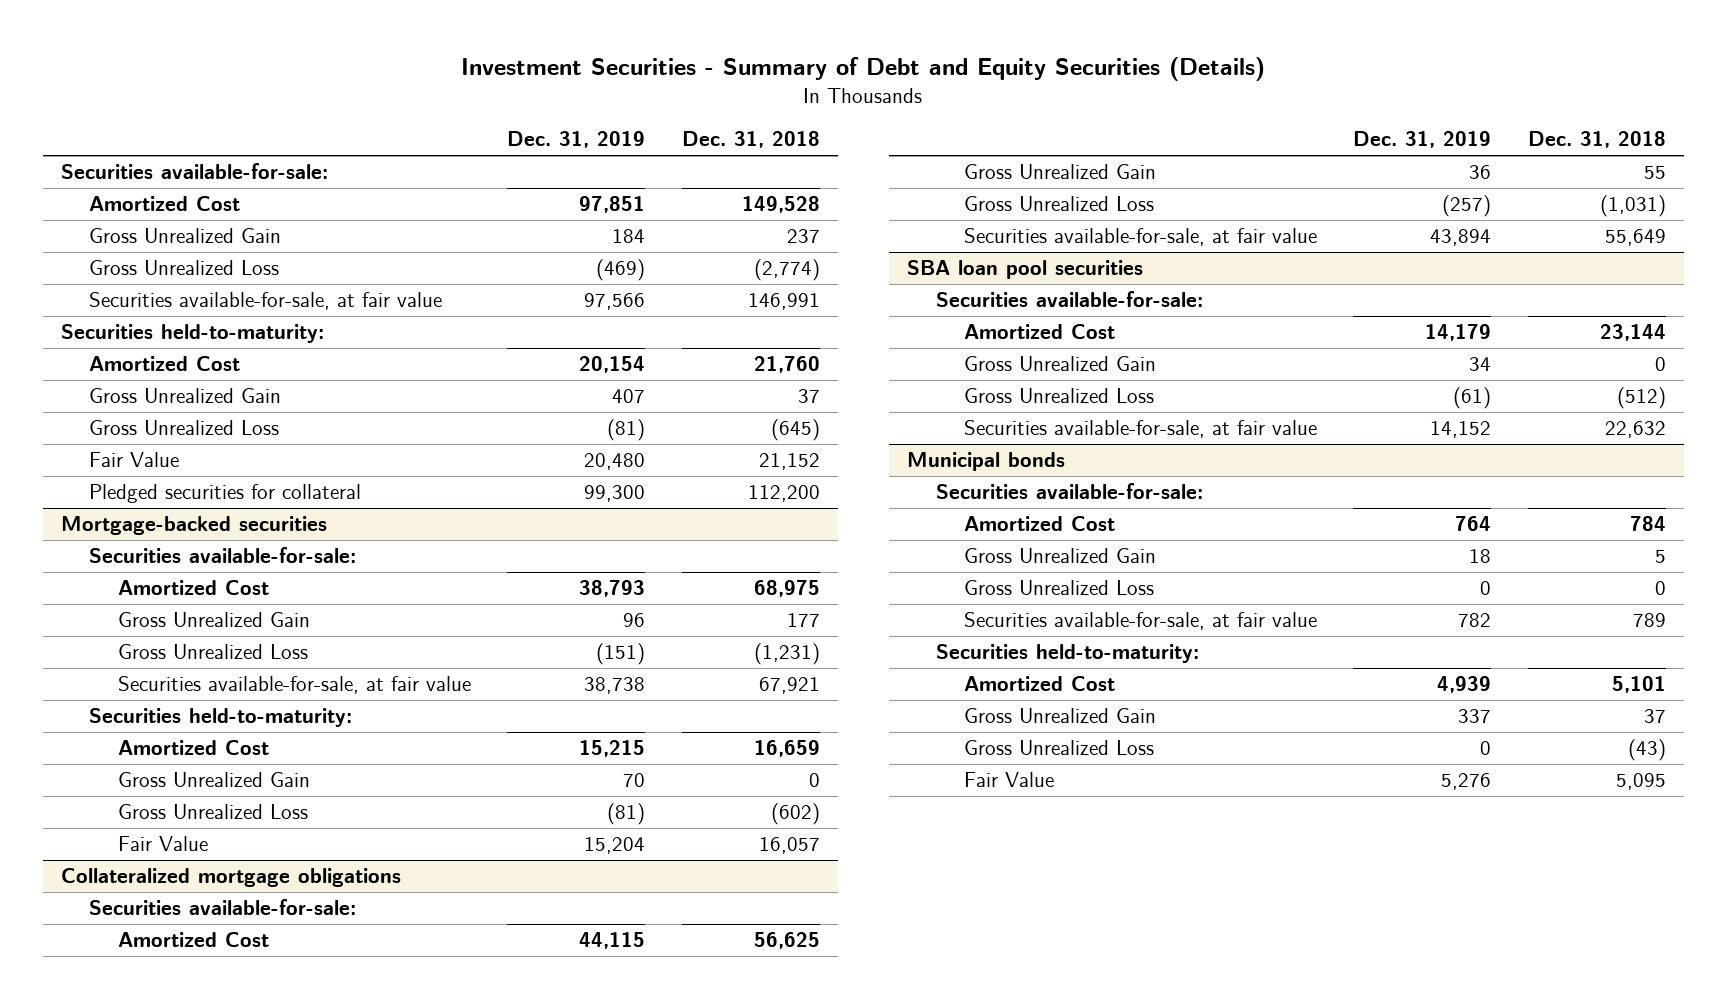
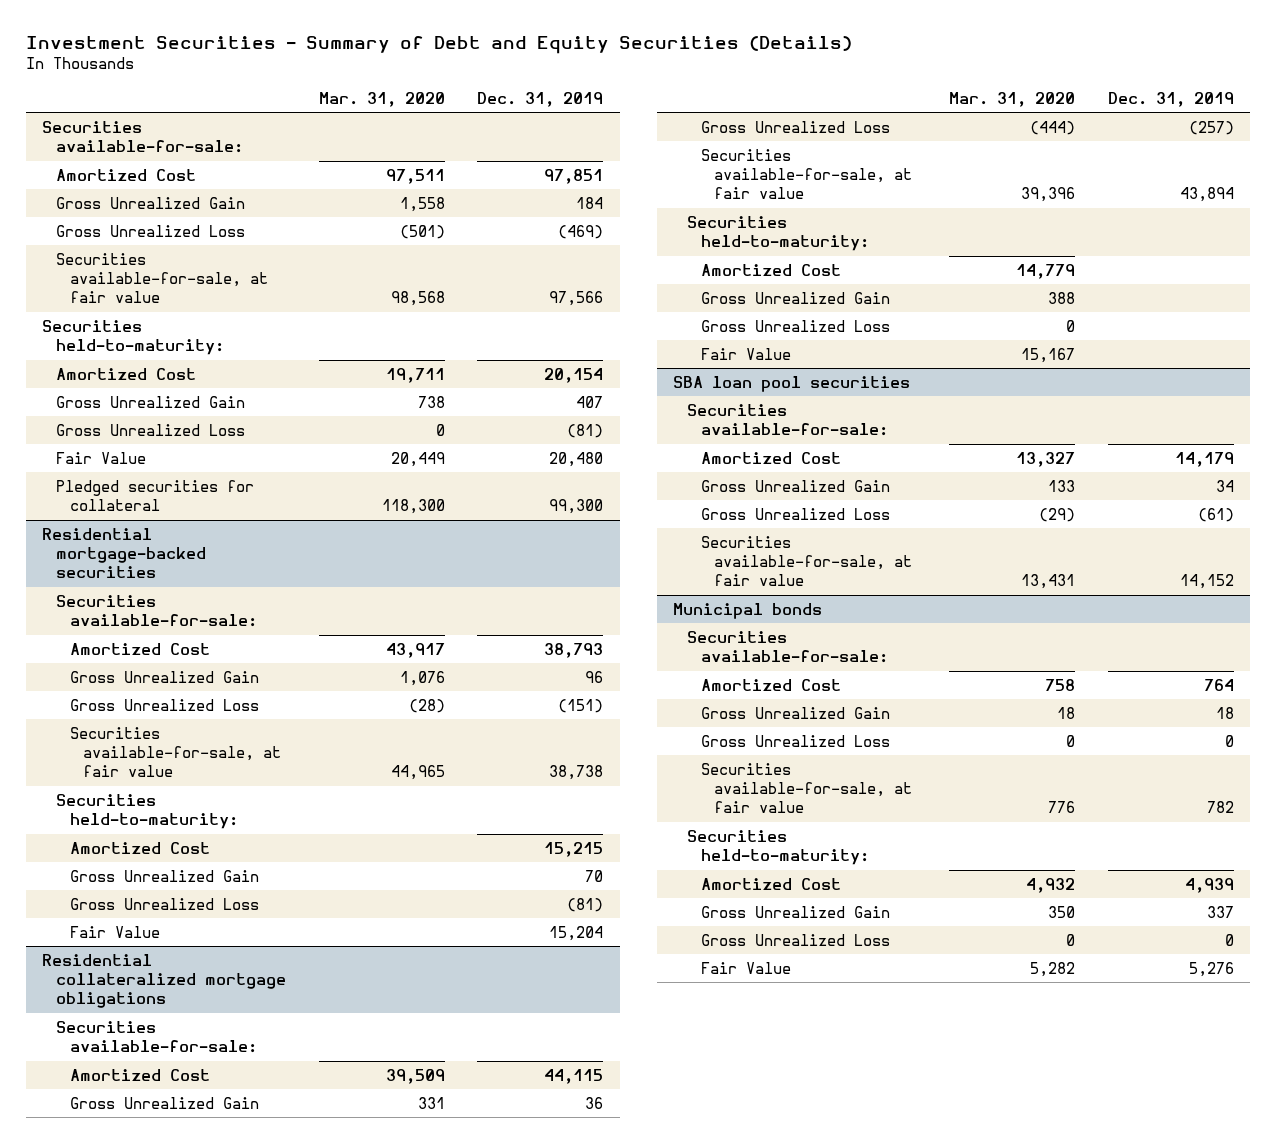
- | Dec. 31, 2019 | Dec. 31, 2018
+ | Mar. 31, 2020 | Dec. 31, 2019
- Mortgage-backed securities
+ Residential mortgage-backed securities
- Collateralized mortgage obligations
+ Residential collateralized mortgage obligations
+ Securities held-to-maturity:
+ Amortized Cost | 14,779 |
+ Gross Unrealized Gain | 388 |
+ Gross Unrealized Loss | 0 |
+ Fair Value | 15,167 |

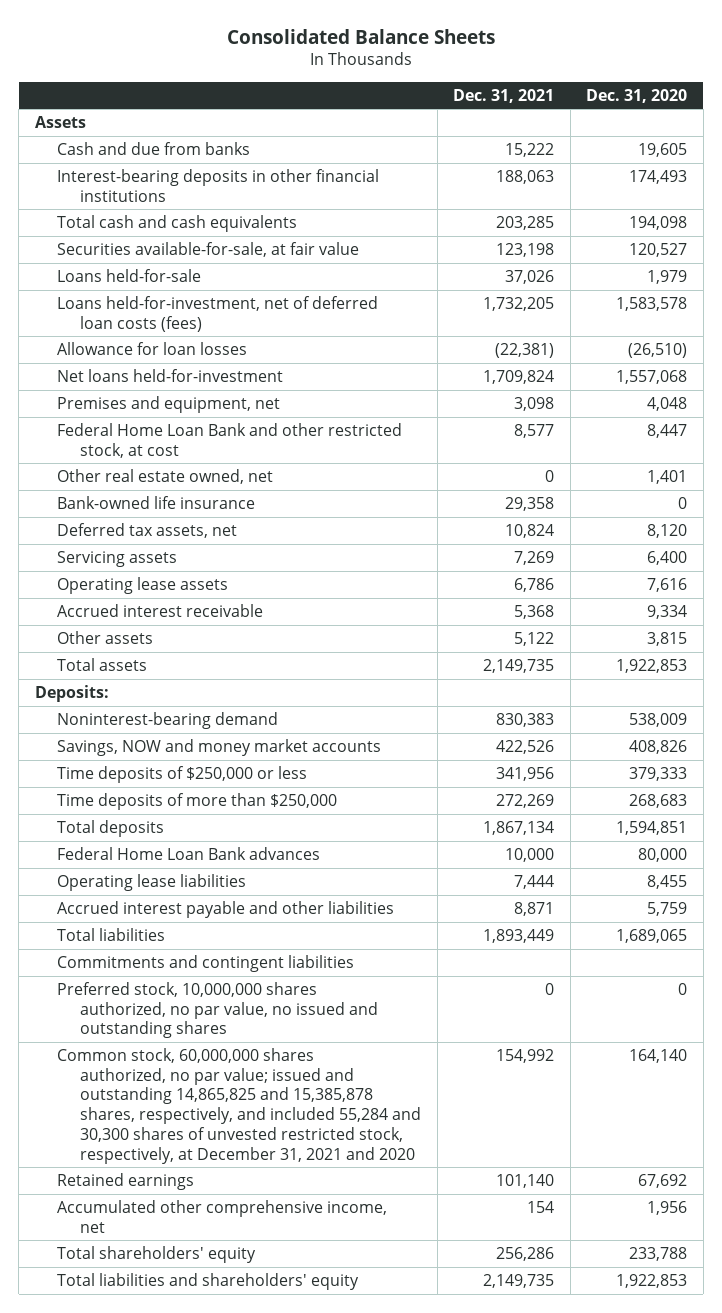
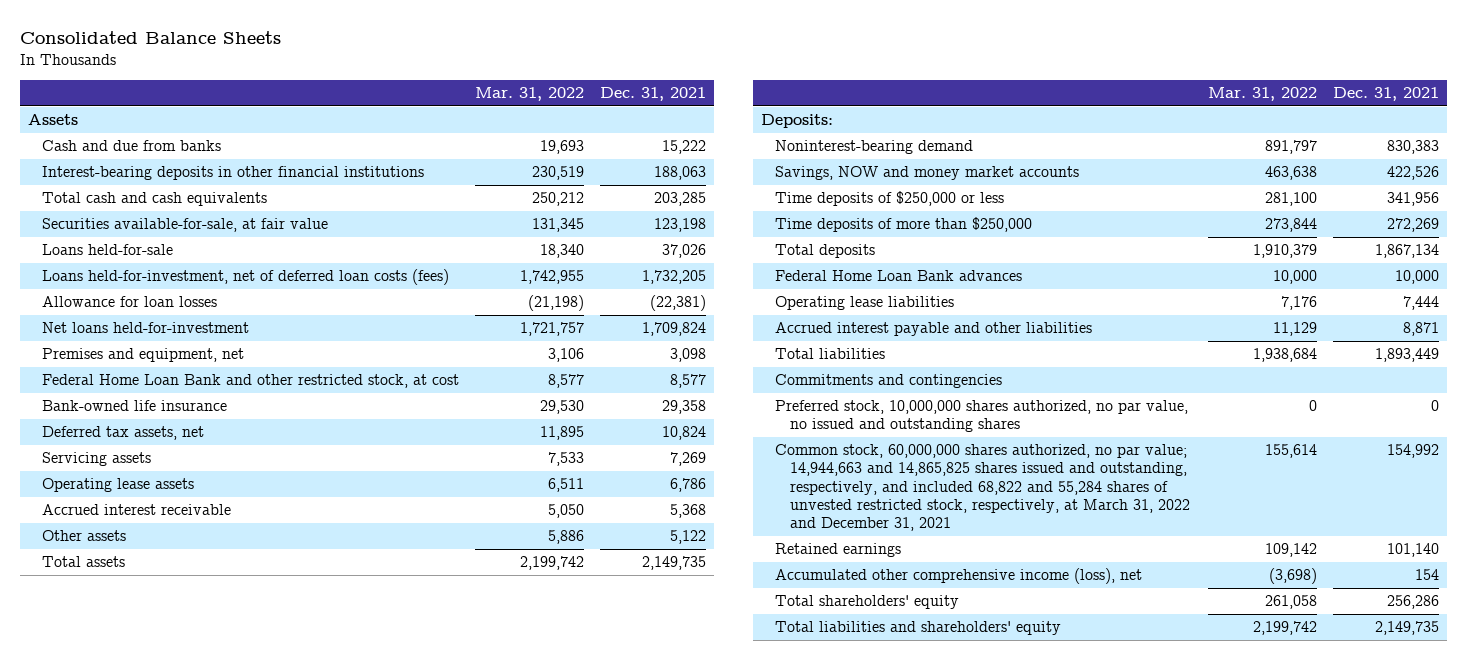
- | Dec. 31, 2021 | Dec. 31, 2020
+ | Mar. 31, 2022 | Dec. 31, 2021
- Other real estate owned, net | 0 | 1,401
- Commitments and contingent liabilities
+ Commitments and contingencies
- Common stock, 60,000,000 shares authorized, no par value; issued and outstanding 14,865,825 and 15,385,878 shares, respectively, and included 55,284 and 30,300 shares of unvested restricted stock, respectively, at December 31, 2021 and 2020 | 154,992 | 164,140
+ Common stock, 60,000,000 shares authorized, no par value; 14,944,663 and 14,865,825 shares issued and outstanding, respectively, and included 68,822 and 55,284 shares of unvested restricted stock, respectively, at March 31, 2022 and December 31, 2021 | 155,614 | 154,992
- Accumulated other comprehensive income, net | 154 | 1,956
+ Accumulated other comprehensive income (loss), net | (3,698) | 154

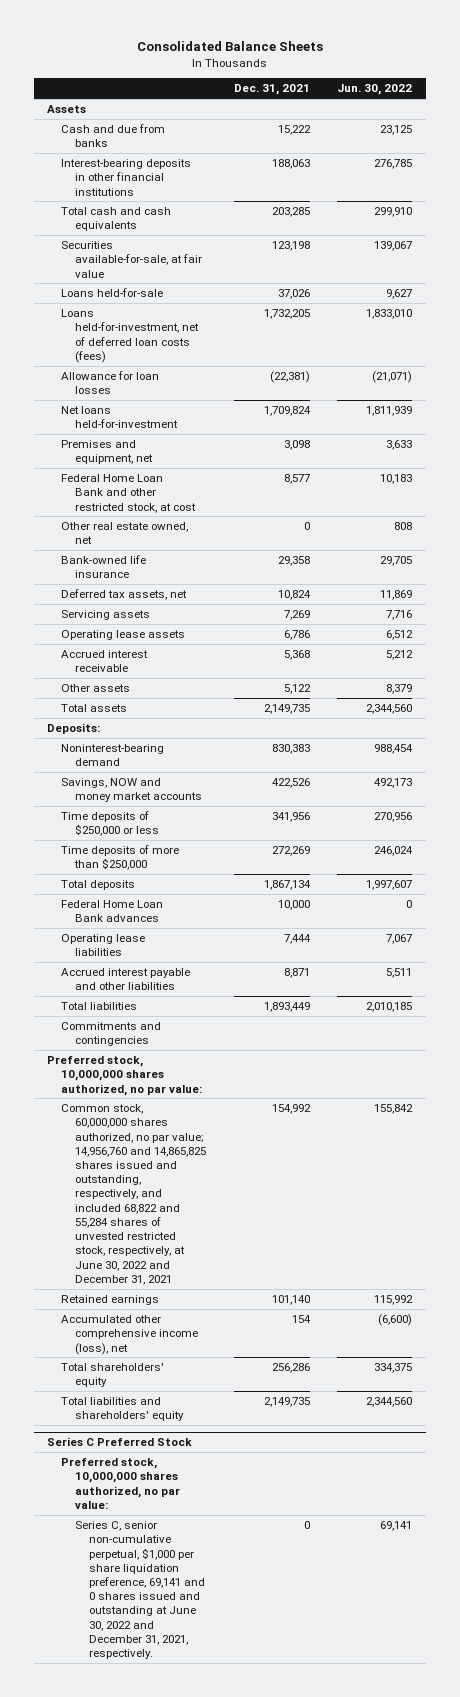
- | Mar. 31, 2022 | Dec. 31, 2021
+ | Dec. 31, 2021 | Jun. 30, 2022
+ Other real estate owned, net | 0 | 808
- Preferred stock, 10,000,000 shares authorized, no par value, no issued and outstanding shares | 0 | 0
- Common stock, 60,000,000 shares authorized, no par value; 14,944,663 and 14,865,825 shares issued and outstanding, respectively, and included 68,822 and 55,284 shares of unvested restricted stock, respectively, at March 31, 2022 and December 31, 2021 | 155,614 | 154,992
+ Preferred stock, 10,000,000 shares authorized, no par value:
+ Common stock, 60,000,000 shares authorized, no par value; 14,956,760 and 14,865,825 shares issued and outstanding, respectively, and included 68,822 and 55,284 shares of unvested restricted stock, respectively, at June 30, 2022 and December 31, 2021 | 154,992 | 155,842
+ Series C Preferred Stock
+ Preferred stock, 10,000,000 shares authorized, no par value:
+ Series C, senior non-cumulative perpetual, $1,000 per share liquidation preference, 69,141 and 0 shares issued and outstanding at June 30, 2022 and December 31, 2021, respectively. | 0 | 69,141

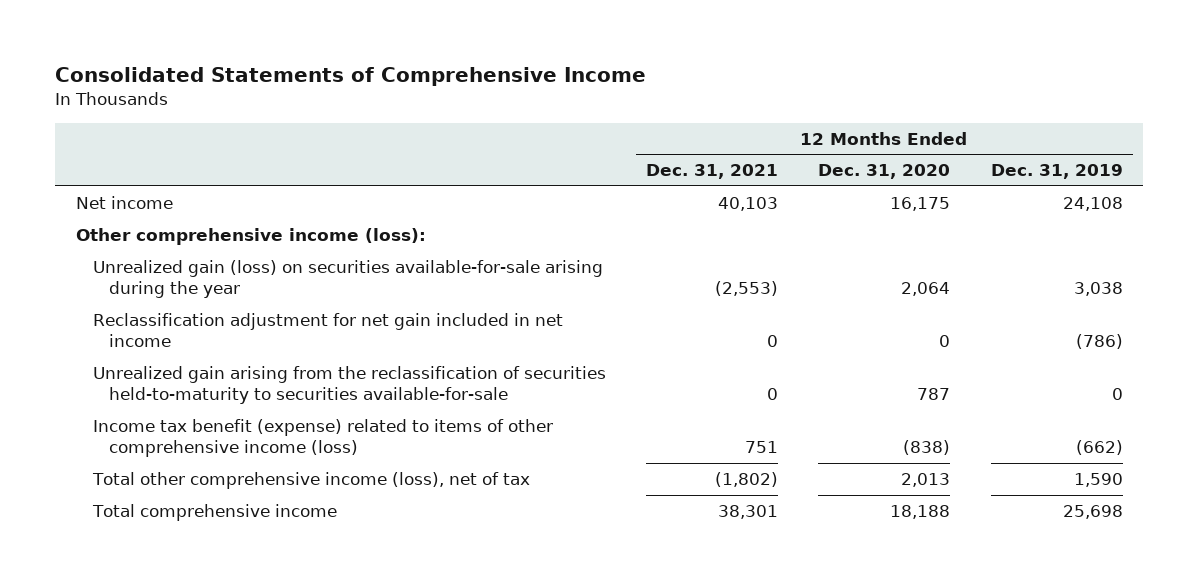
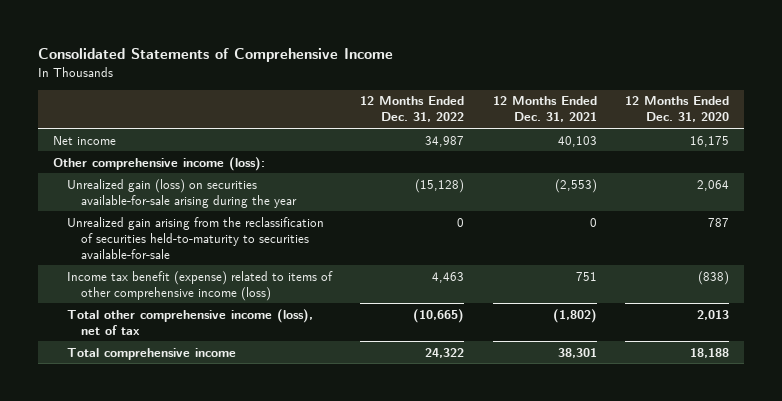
- | 12 Months Ended Dec. 31, 2021 | 12 Months Ended Dec. 31, 2020 | 12 Months Ended Dec. 31, 2019
+ | 12 Months Ended Dec. 31, 2022 | 12 Months Ended Dec. 31, 2021 | 12 Months Ended Dec. 31, 2020
- Reclassification adjustment for net gain included in net income | 0 | 0 | (786)

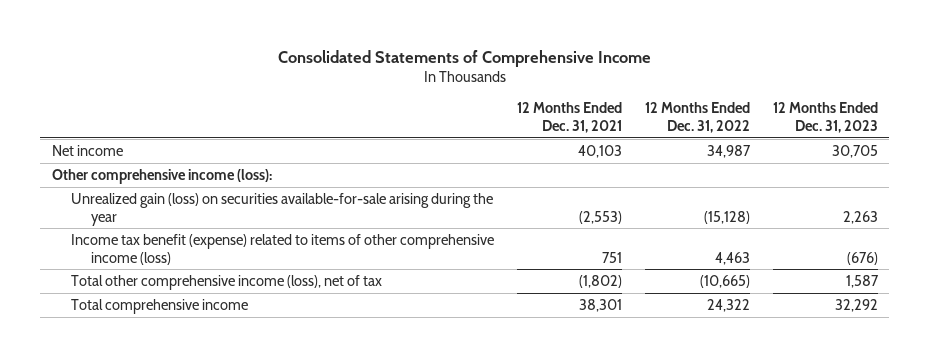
- | 12 Months Ended Dec. 31, 2022 | 12 Months Ended Dec. 31, 2021 | 12 Months Ended Dec. 31, 2020
+ | 12 Months Ended Dec. 31, 2021 | 12 Months Ended Dec. 31, 2022 | 12 Months Ended Dec. 31, 2023
- Unrealized gain arising from the reclassification of securities held-to-maturity to securities available-for-sale | 0 | 0 | 787

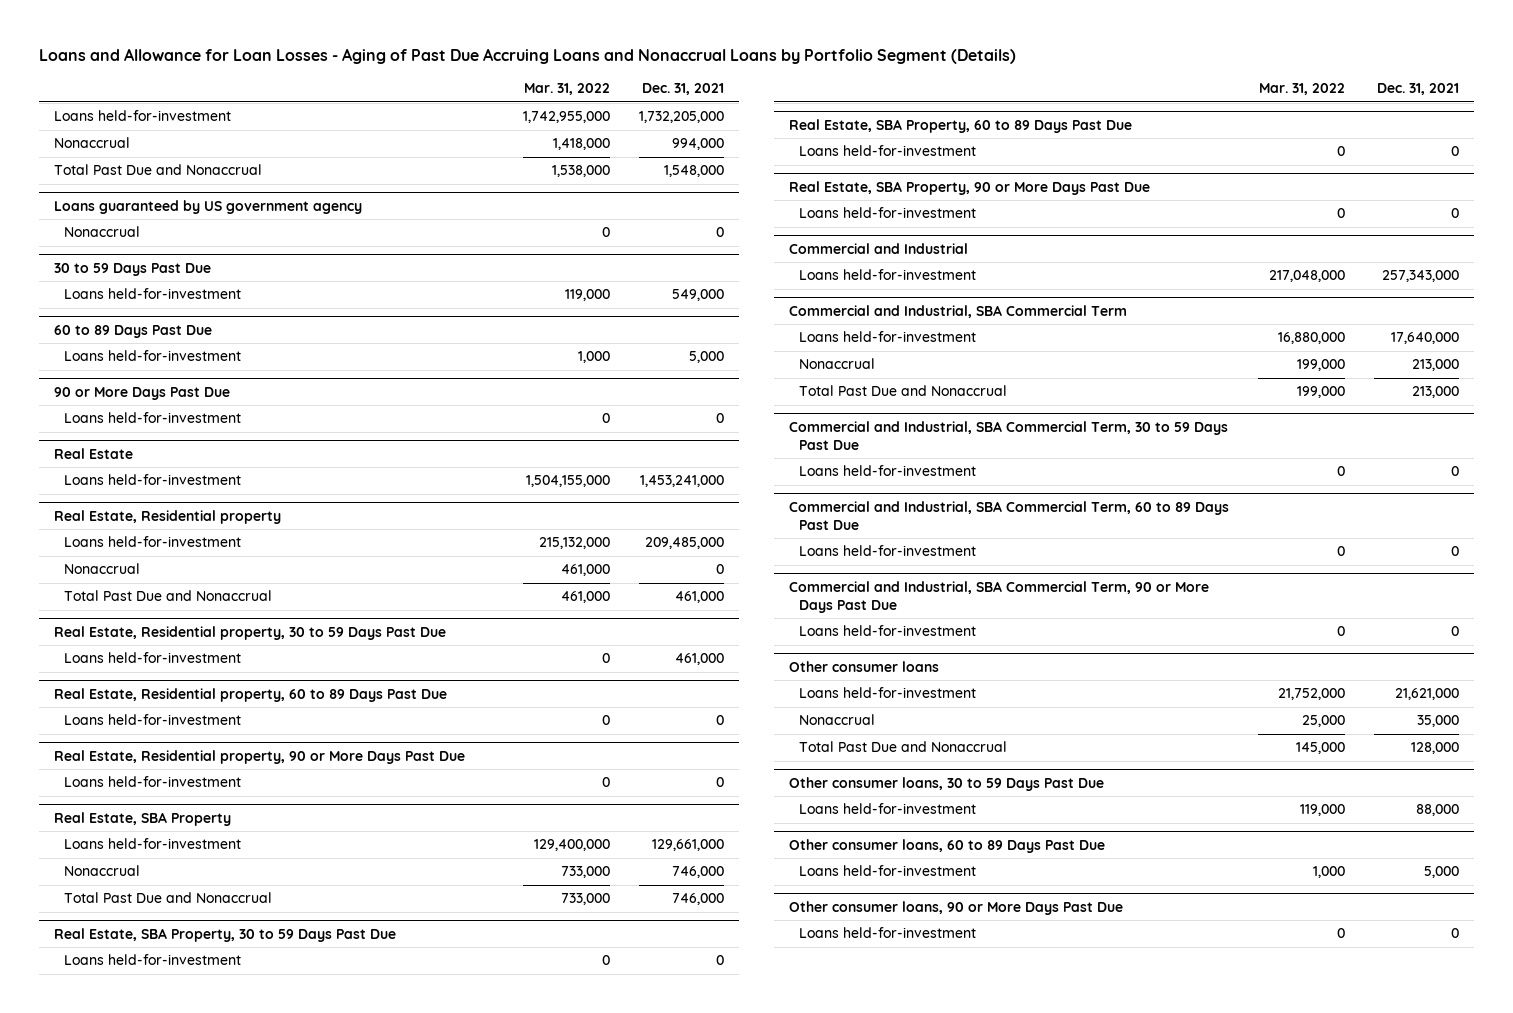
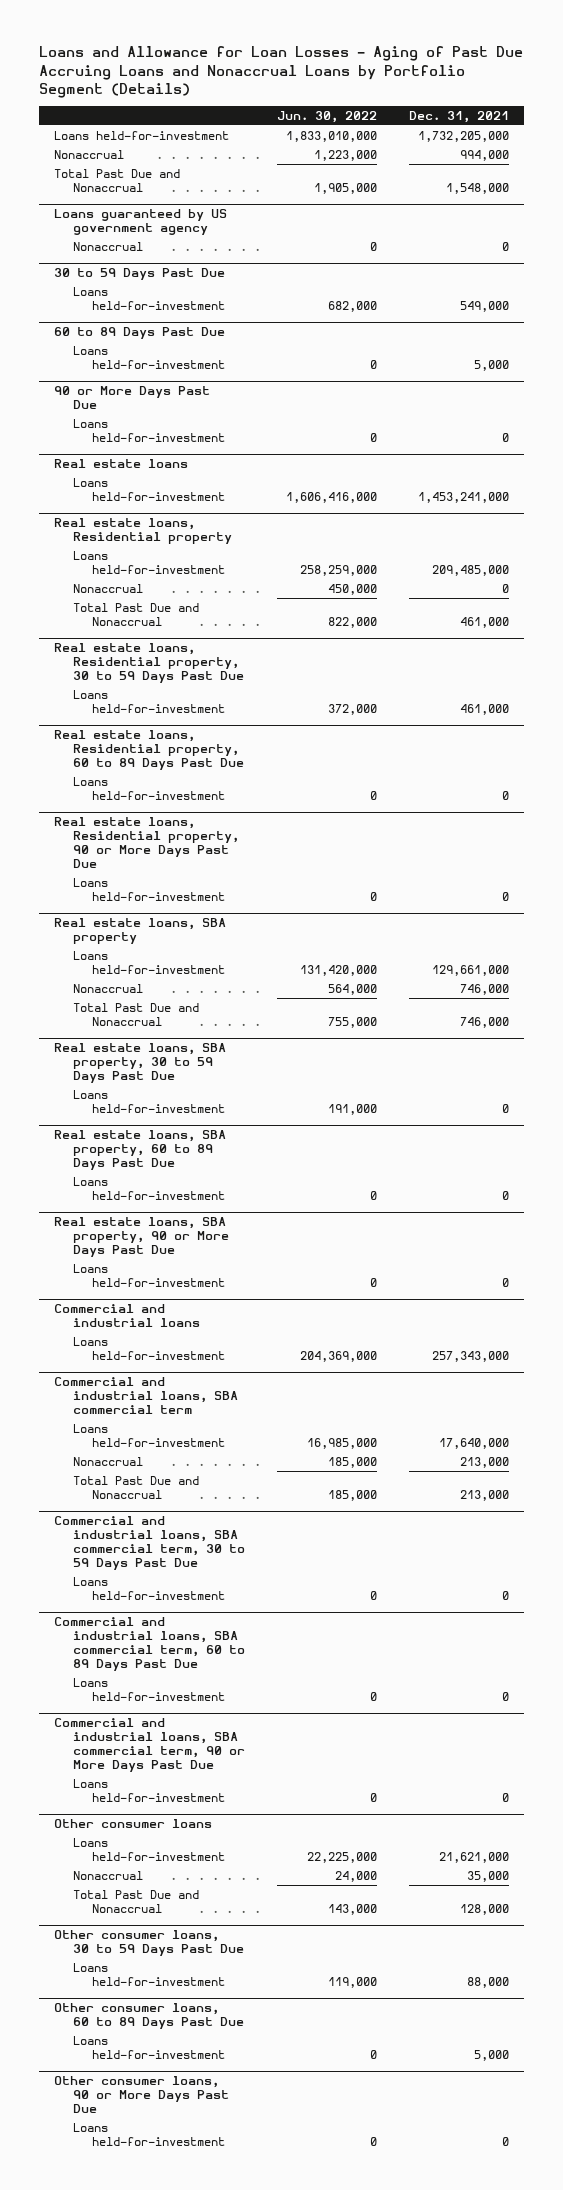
- | Mar. 31, 2022 | Dec. 31, 2021
+ | Jun. 30, 2022 | Dec. 31, 2021
- Real Estate
+ Real estate loans
- Real Estate, Residential property
+ Real estate loans, Residential property
- Real Estate, Residential property, 30 to 59 Days Past Due
+ Real estate loans, Residential property, 30 to 59 Days Past Due
- Real Estate, Residential property, 60 to 89 Days Past Due
+ Real estate loans, Residential property, 60 to 89 Days Past Due
- Real Estate, Residential property, 90 or More Days Past Due
+ Real estate loans, Residential property, 90 or More Days Past Due
- Real Estate, SBA Property
+ Real estate loans, SBA property
- Real Estate, SBA Property, 30 to 59 Days Past Due
+ Real estate loans, SBA property, 30 to 59 Days Past Due
- Real Estate, SBA Property, 60 to 89 Days Past Due
+ Real estate loans, SBA property, 60 to 89 Days Past Due
- Real Estate, SBA Property, 90 or More Days Past Due
+ Real estate loans, SBA property, 90 or More Days Past Due
- Commercial and Industrial
+ Commercial and industrial loans
- Commercial and Industrial, SBA Commercial Term
+ Commercial and industrial loans, SBA commercial term
- Commercial and Industrial, SBA Commercial Term, 30 to 59 Days Past Due
+ Commercial and industrial loans, SBA commercial term, 30 to 59 Days Past Due
- Commercial and Industrial, SBA Commercial Term, 60 to 89 Days Past Due
+ Commercial and industrial loans, SBA commercial term, 60 to 89 Days Past Due
- Commercial and Industrial, SBA Commercial Term, 90 or More Days Past Due
+ Commercial and industrial loans, SBA commercial term, 90 or More Days Past Due

